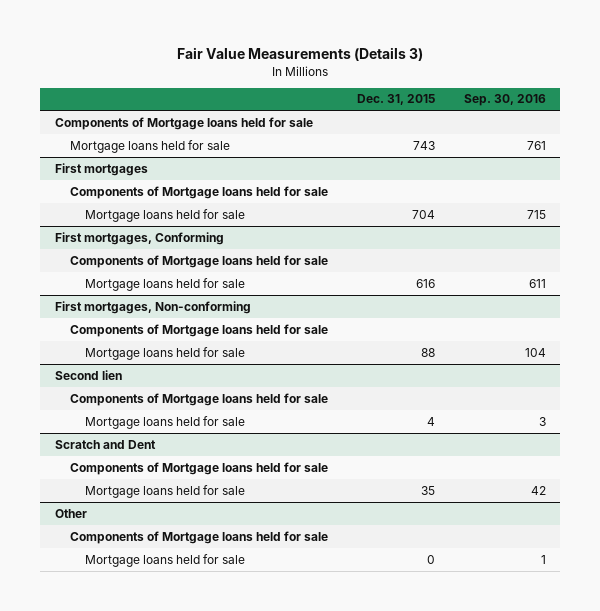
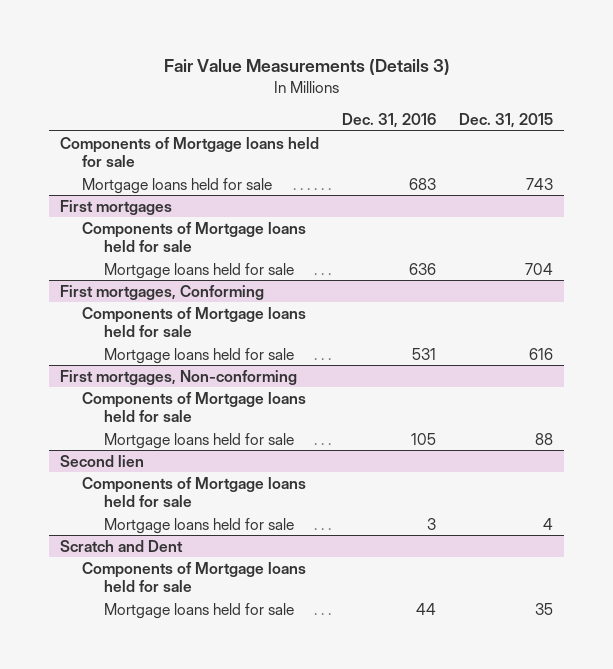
- | Dec. 31, 2015 | Sep. 30, 2016
+ | Dec. 31, 2016 | Dec. 31, 2015
- Other
- Components of Mortgage loans held for sale
- Mortgage loans held for sale | 0 | 1

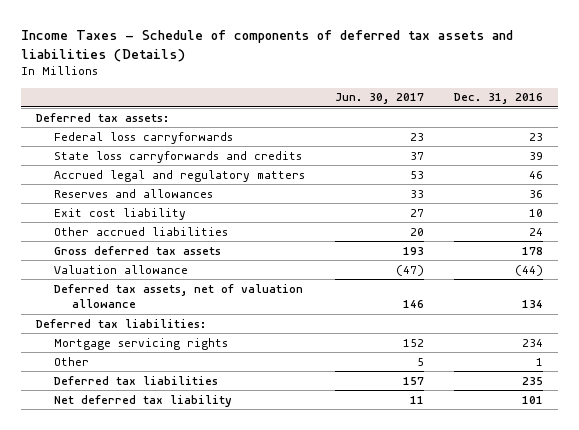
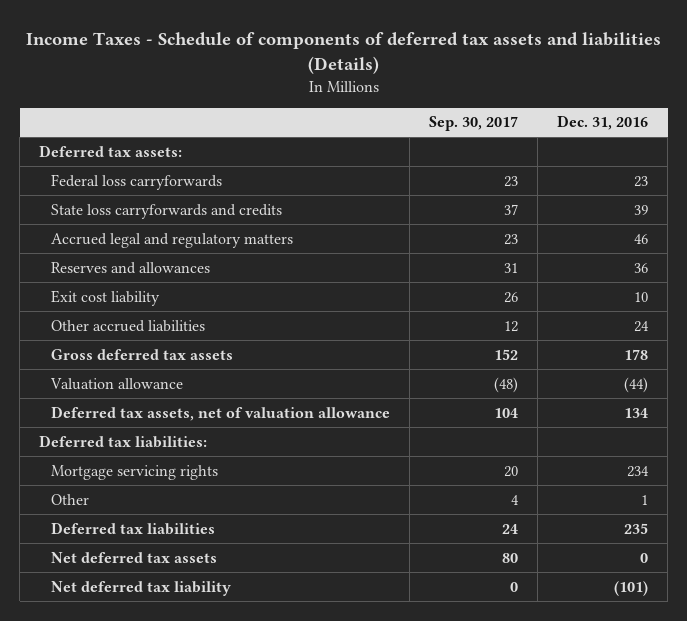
- | Jun. 30, 2017 | Dec. 31, 2016
+ | Sep. 30, 2017 | Dec. 31, 2016
- Net deferred tax liability | 11 | 101
+ Net deferred tax assets | 80 | 0
+ Net deferred tax liability | 0 | (101)

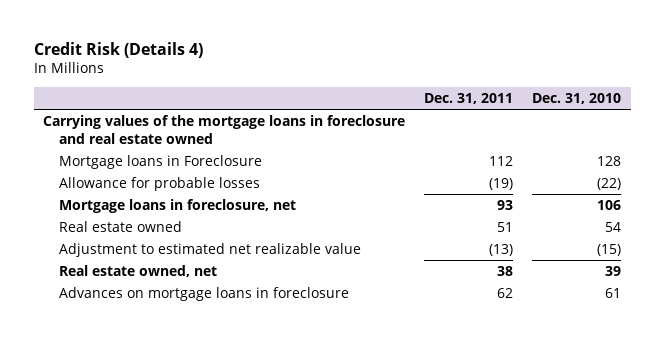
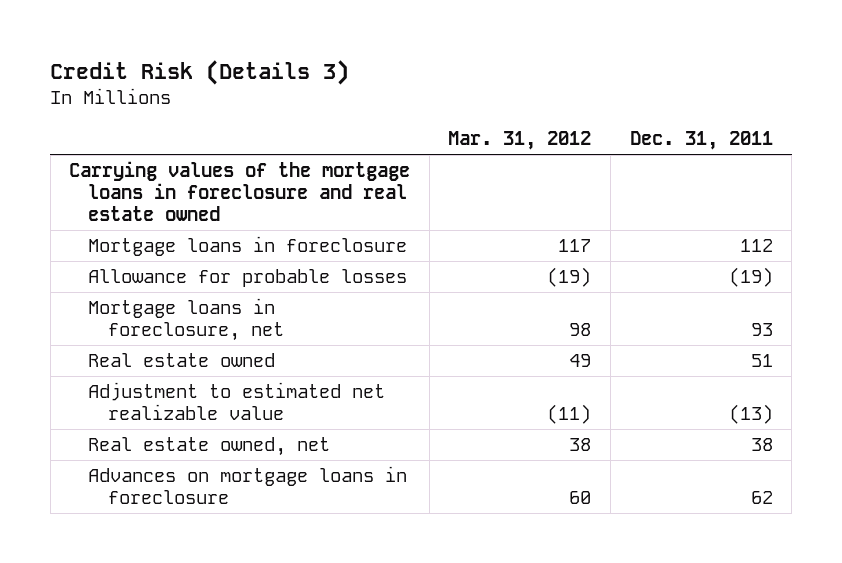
- Credit Risk (Details 4)
+ Credit Risk (Details 3)
- | Dec. 31, 2011 | Dec. 31, 2010
+ | Mar. 31, 2012 | Dec. 31, 2011
- Mortgage loans in Foreclosure | 112 | 128
+ Mortgage loans in foreclosure | 117 | 112

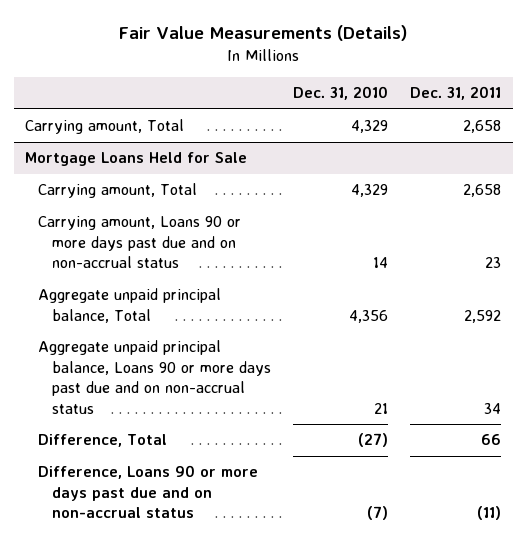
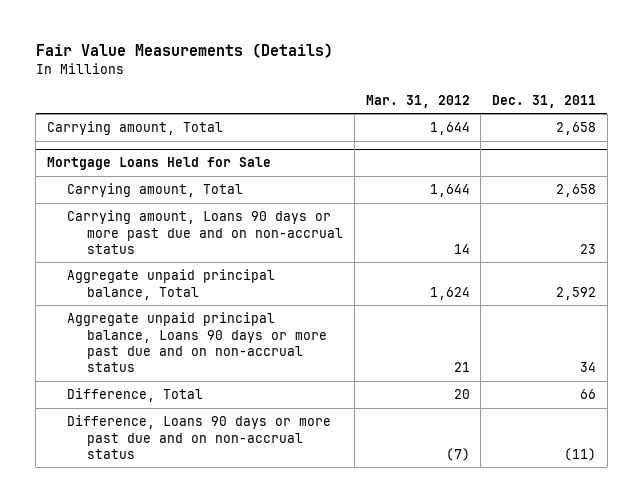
- | Dec. 31, 2010 | Dec. 31, 2011
+ | Mar. 31, 2012 | Dec. 31, 2011
@ Mortgage Loans Held for Sale
- Carrying amount, Loans 90 or more days past due and on non-accrual status | 14 | 23
+ Carrying amount, Loans 90 days or more past due and on non-accrual status | 14 | 23
- Aggregate unpaid principal balance, Loans 90 or more days past due and on non-accrual status | 21 | 34
+ Aggregate unpaid principal balance, Loans 90 days or more past due and on non-accrual status | 21 | 34
- Difference, Loans 90 or more days past due and on non-accrual status | (7) | (11)
+ Difference, Loans 90 days or more past due and on non-accrual status | (7) | (11)

